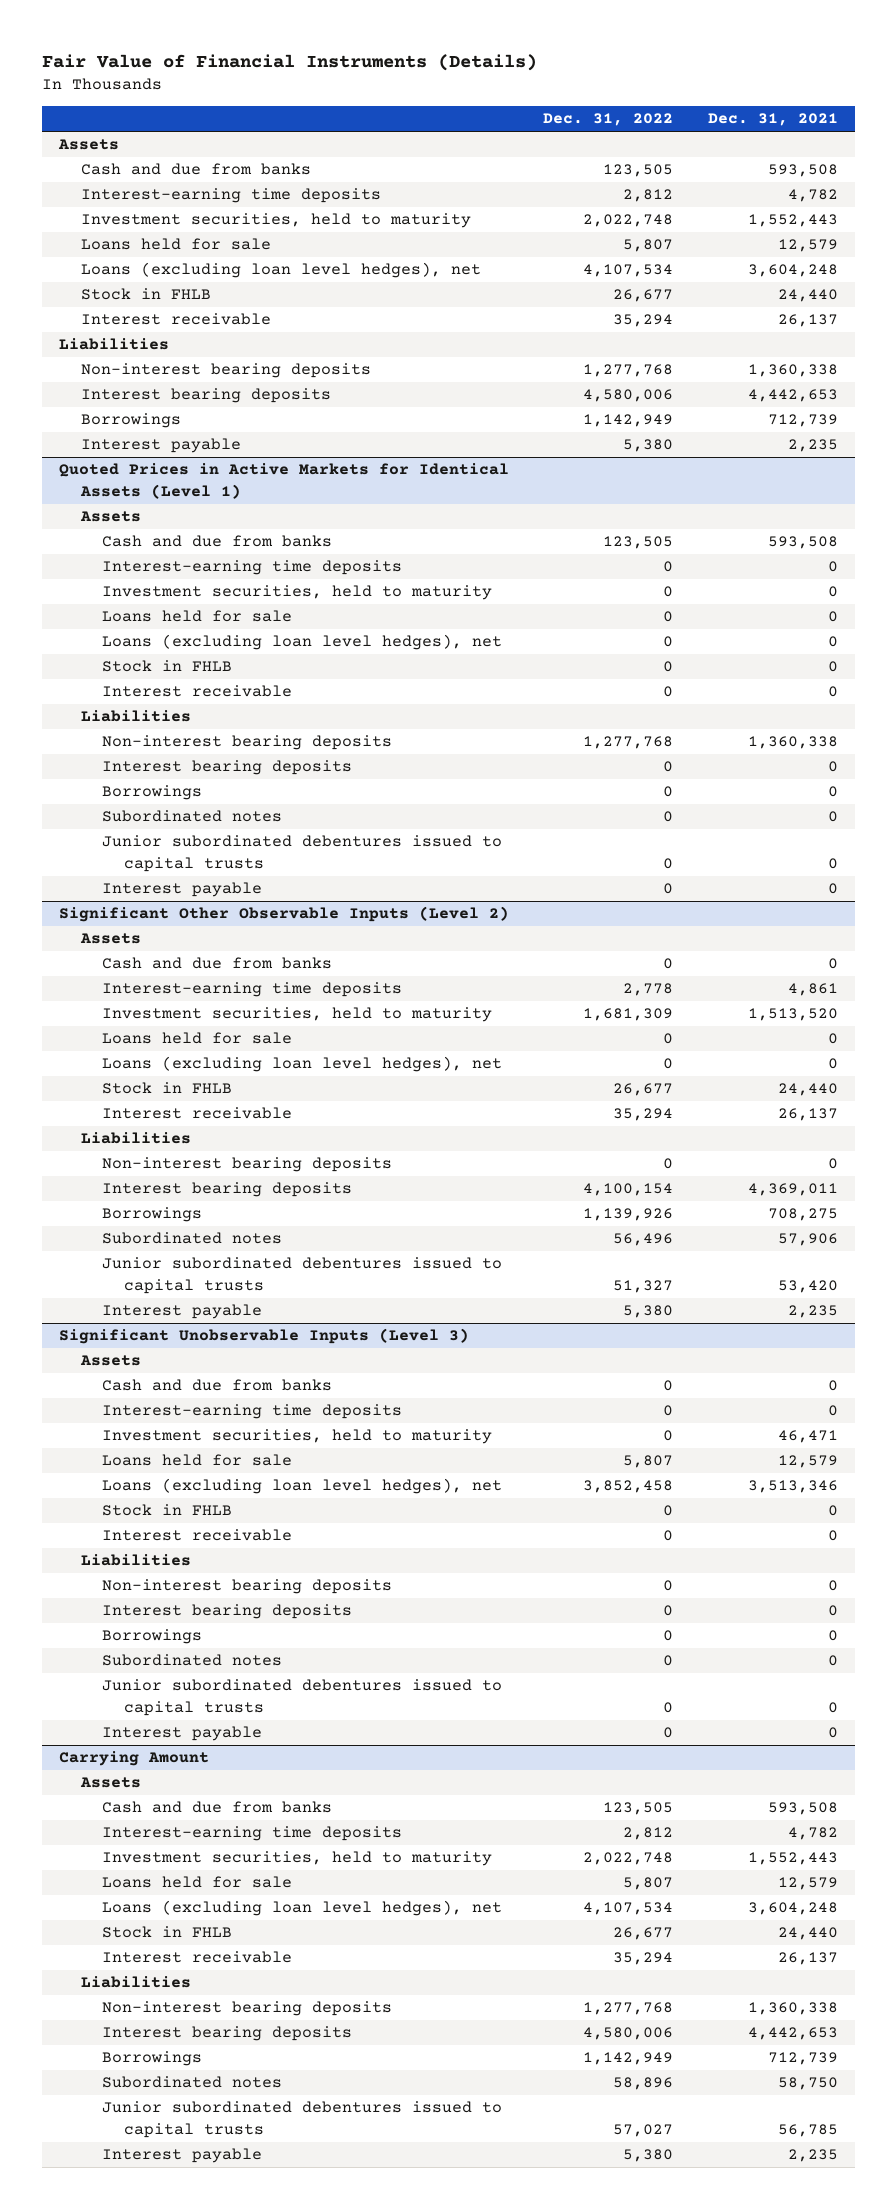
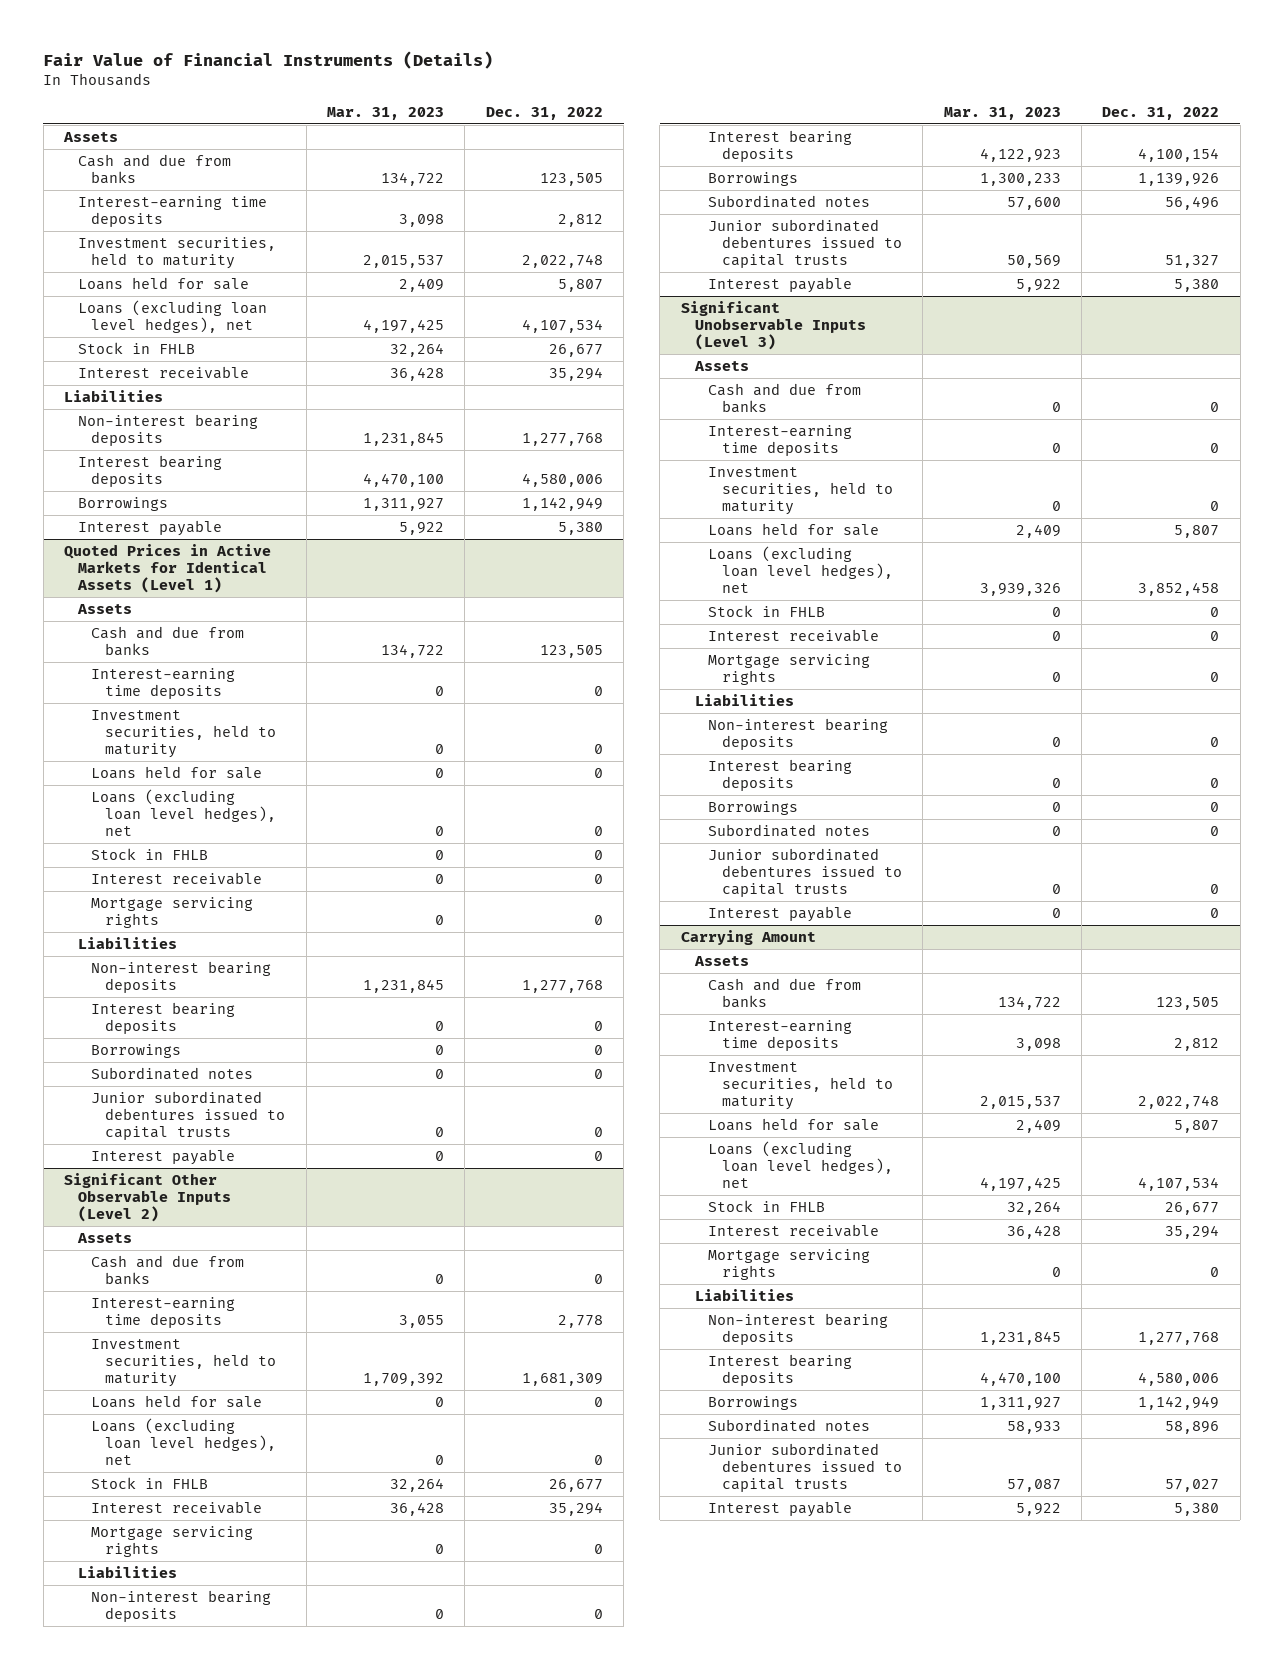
- | Dec. 31, 2022 | Dec. 31, 2021
+ | Mar. 31, 2023 | Dec. 31, 2022
@ Quoted Prices in Active Markets for Identical Assets (Level 1)
+ Mortgage servicing rights | 0 | 0
@ Significant Other Observable Inputs (Level 2)
+ Mortgage servicing rights | 0 | 0
@ Significant Unobservable Inputs (Level 3)
+ Mortgage servicing rights | 0 | 0
@ Carrying Amount
+ Mortgage servicing rights | 0 | 0

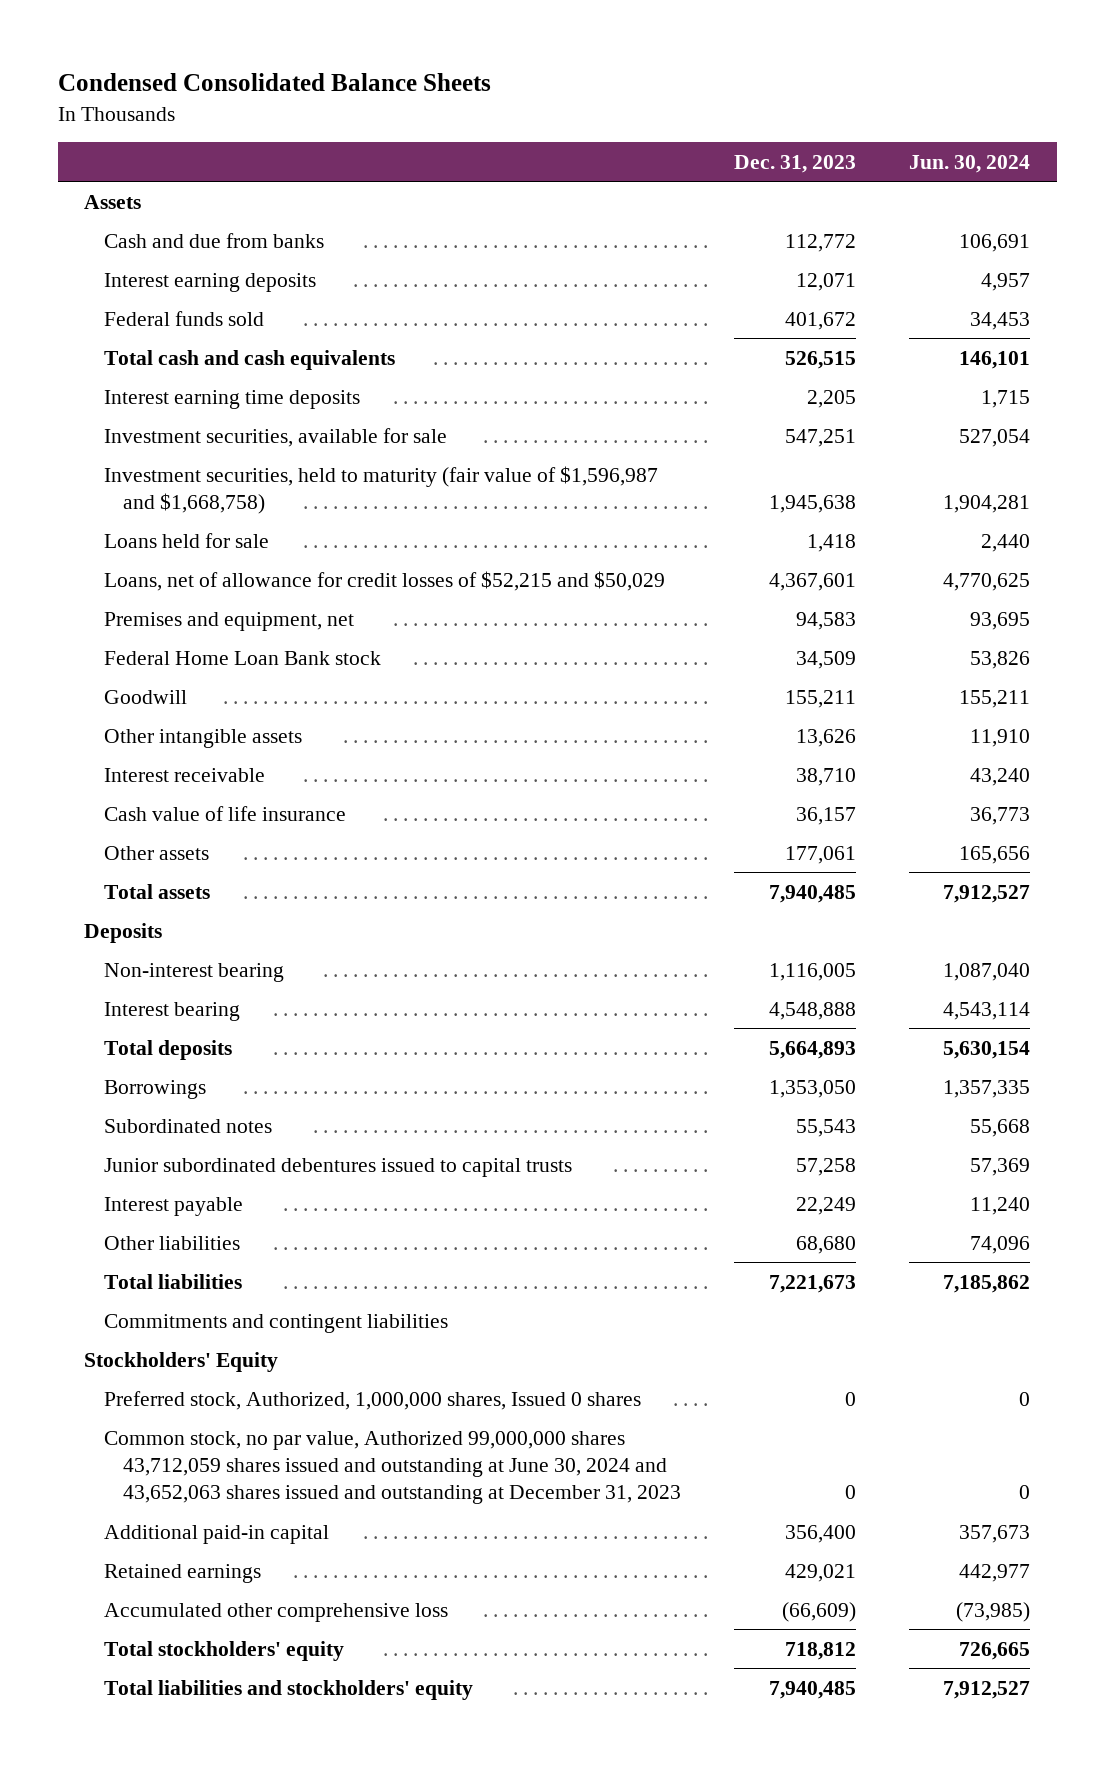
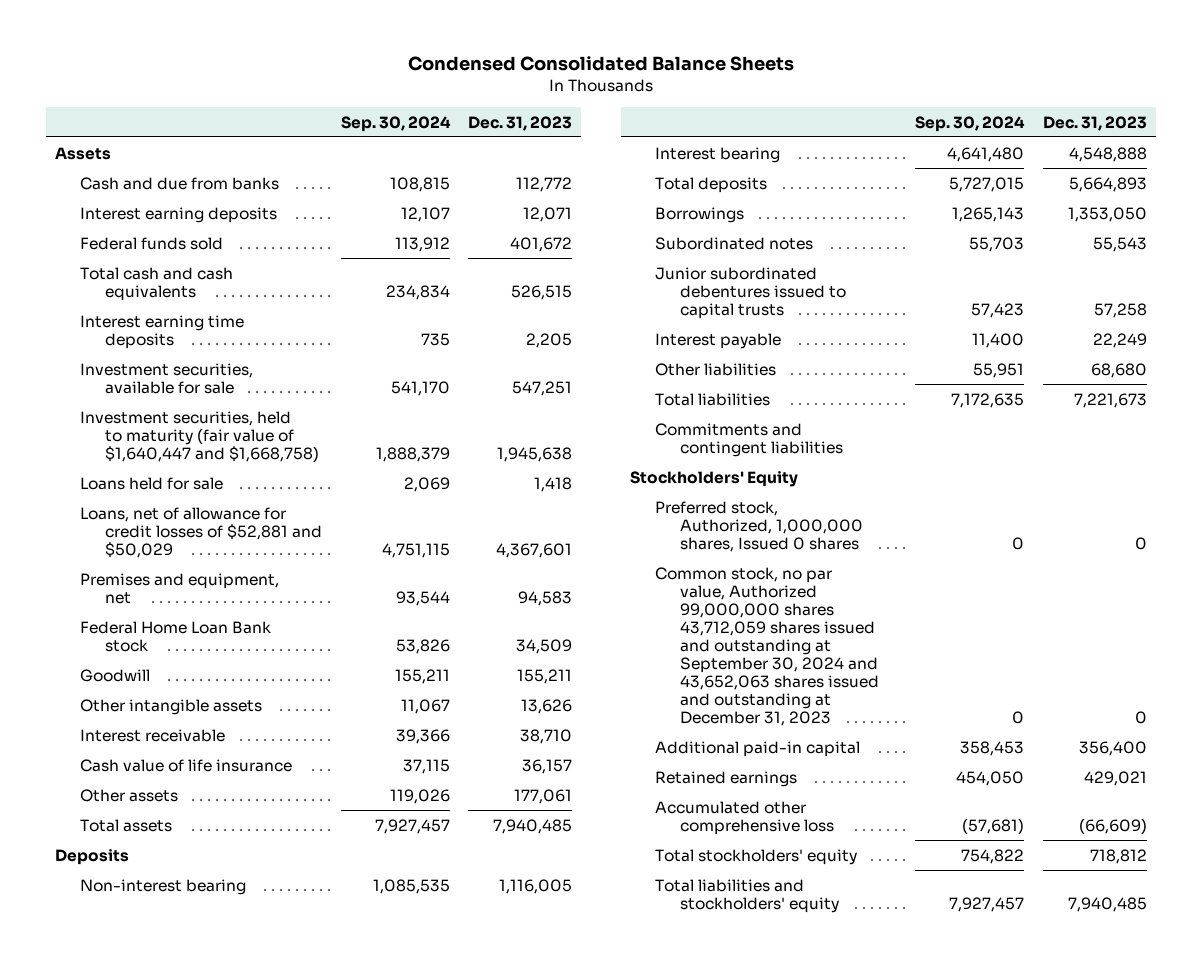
- | Dec. 31, 2023 | Jun. 30, 2024
+ | Sep. 30, 2024 | Dec. 31, 2023
- Investment securities, held to maturity (fair value of $1,596,987 and $1,668,758) | 1,945,638 | 1,904,281
+ Investment securities, held to maturity (fair value of $1,640,447 and $1,668,758) | 1,888,379 | 1,945,638
- Loans, net of allowance for credit losses of $52,215 and $50,029 | 4,367,601 | 4,770,625
+ Loans, net of allowance for credit losses of $52,881 and $50,029 | 4,751,115 | 4,367,601
- Common stock, no par value, Authorized 99,000,000 shares 43,712,059 shares issued and outstanding at June 30, 2024 and 43,652,063 shares issued and outstanding at December 31, 2023 | 0 | 0
+ Common stock, no par value, Authorized 99,000,000 shares 43,712,059 shares issued and outstanding at September 30, 2024 and 43,652,063 shares issued and outstanding at December 31, 2023 | 0 | 0

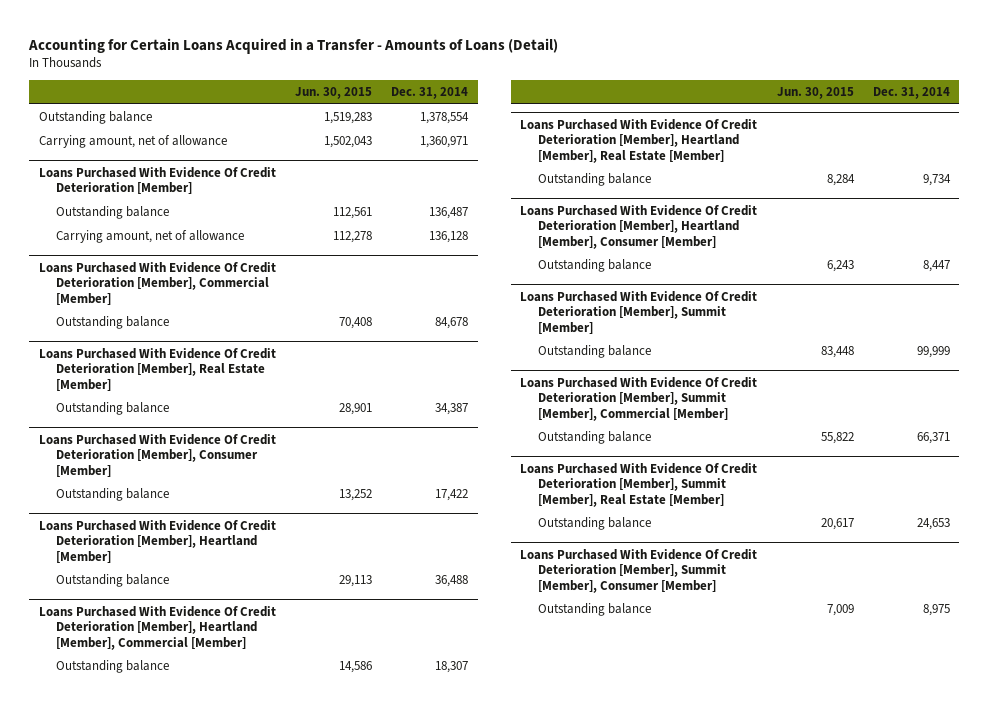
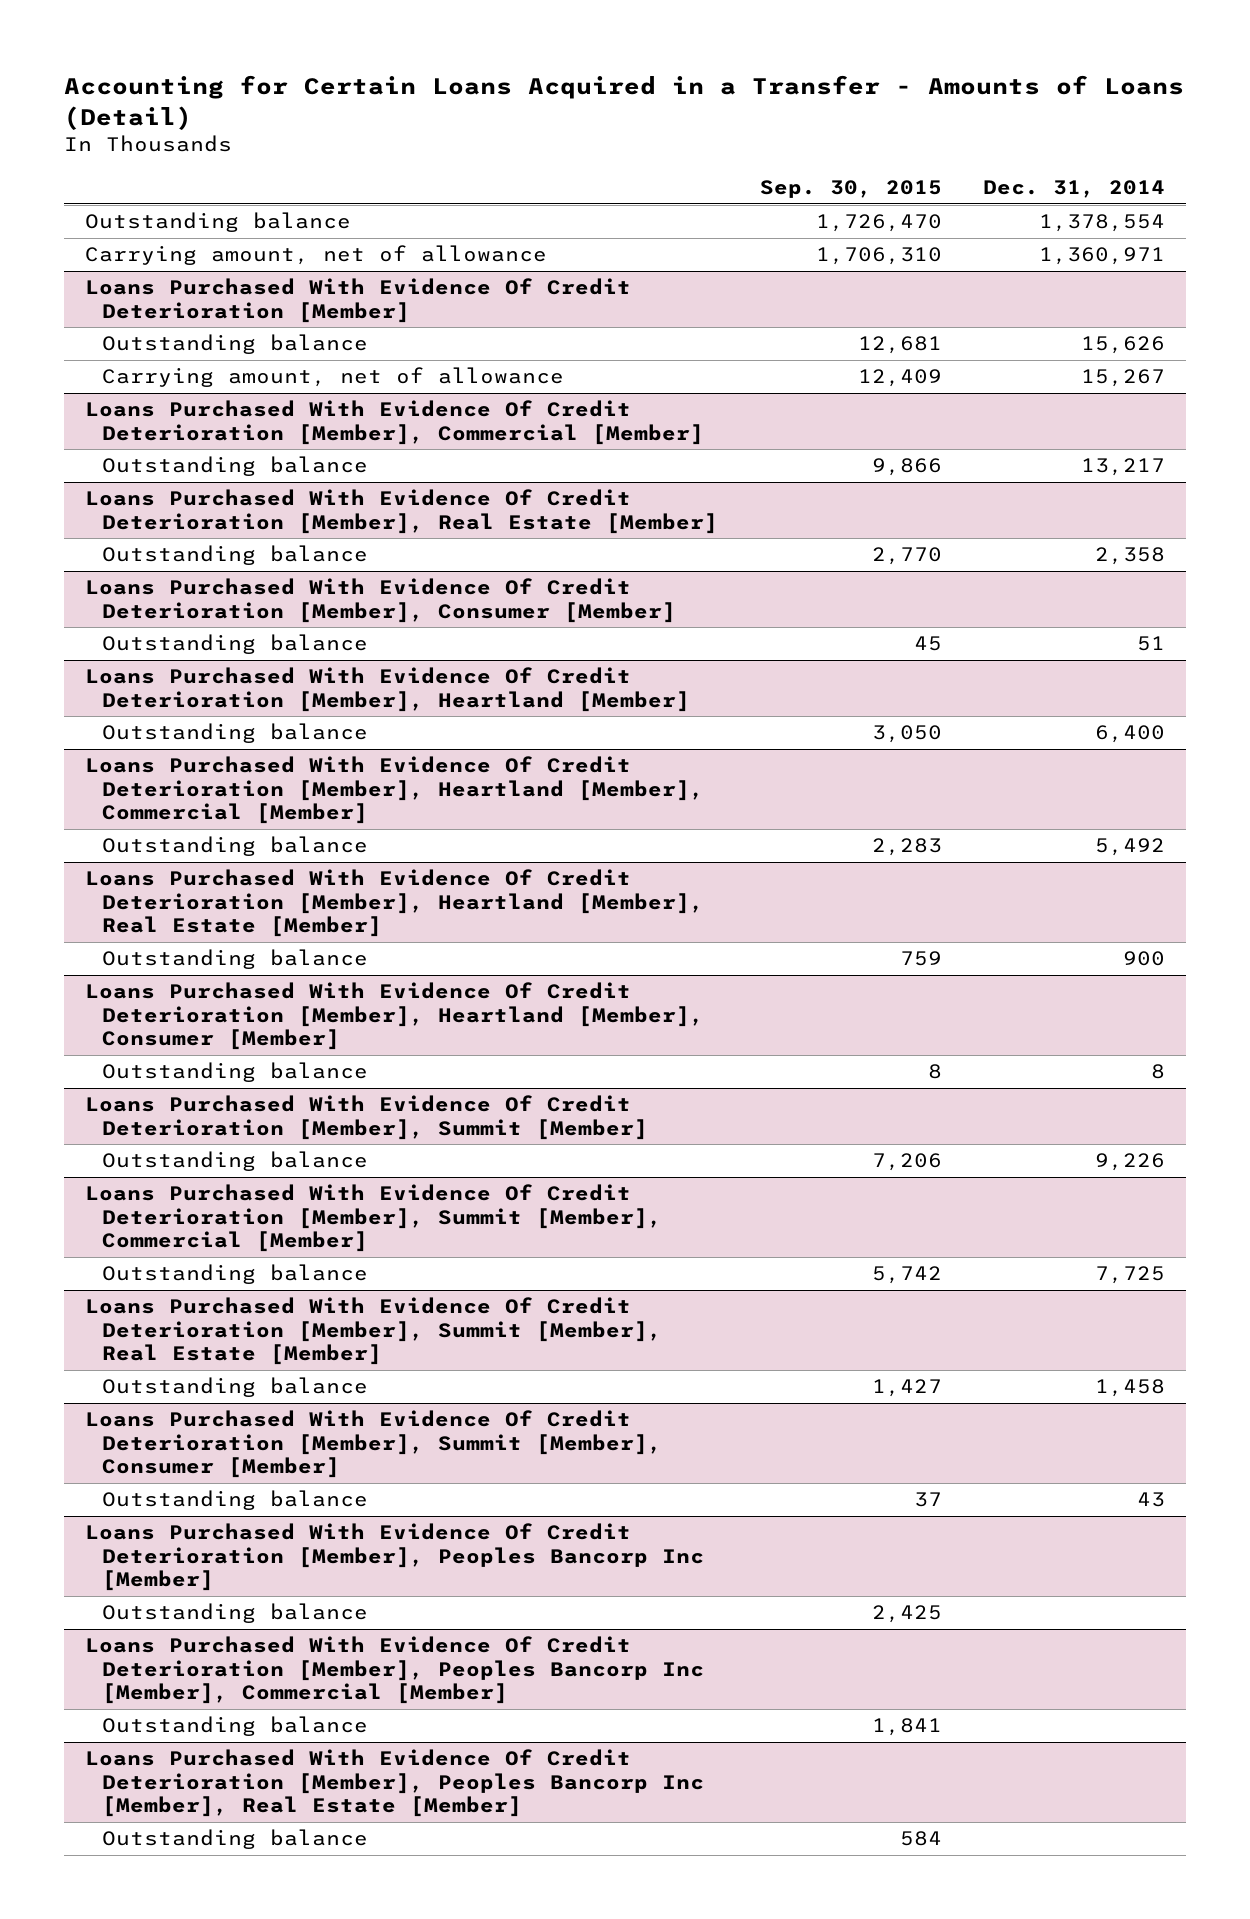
- | Jun. 30, 2015 | Dec. 31, 2014
+ | Sep. 30, 2015 | Dec. 31, 2014
@ Loans Purchased With Evidence Of Credit Deterioration [Member]
- Outstanding balance | 112,561 | 136,487
- Carrying amount, net of allowance | 112,278 | 136,128
+ Outstanding balance | 12,681 | 15,626
+ Carrying amount, net of allowance | 12,409 | 15,267
@ Loans Purchased With Evidence Of Credit Deterioration [Member], Commercial [Member]
- Outstanding balance | 70,408 | 84,678
+ Outstanding balance | 9,866 | 13,217
@ Loans Purchased With Evidence Of Credit Deterioration [Member], Real Estate [Member]
- Outstanding balance | 28,901 | 34,387
+ Outstanding balance | 2,770 | 2,358
@ Loans Purchased With Evidence Of Credit Deterioration [Member], Consumer [Member]
- Outstanding balance | 13,252 | 17,422
+ Outstanding balance | 45 | 51
@ Loans Purchased With Evidence Of Credit Deterioration [Member], Heartland [Member]
- Outstanding balance | 29,113 | 36,488
+ Outstanding balance | 3,050 | 6,400
@ Loans Purchased With Evidence Of Credit Deterioration [Member], Heartland [Member], Commercial [Member]
- Outstanding balance | 14,586 | 18,307
+ Outstanding balance | 2,283 | 5,492
@ Loans Purchased With Evidence Of Credit Deterioration [Member], Heartland [Member], Real Estate [Member]
- Outstanding balance | 8,284 | 9,734
+ Outstanding balance | 759 | 900
@ Loans Purchased With Evidence Of Credit Deterioration [Member], Heartland [Member], Consumer [Member]
- Outstanding balance | 6,243 | 8,447
+ Outstanding balance | 8 | 8
@ Loans Purchased With Evidence Of Credit Deterioration [Member], Summit [Member]
- Outstanding balance | 83,448 | 99,999
+ Outstanding balance | 7,206 | 9,226
@ Loans Purchased With Evidence Of Credit Deterioration [Member], Summit [Member], Commercial [Member]
- Outstanding balance | 55,822 | 66,371
+ Outstanding balance | 5,742 | 7,725
@ Loans Purchased With Evidence Of Credit Deterioration [Member], Summit [Member], Real Estate [Member]
- Outstanding balance | 20,617 | 24,653
+ Outstanding balance | 1,427 | 1,458
@ Loans Purchased With Evidence Of Credit Deterioration [Member], Summit [Member], Consumer [Member]
- Outstanding balance | 7,009 | 8,975
+ Outstanding balance | 37 | 43
+ Loans Purchased With Evidence Of Credit Deterioration [Member], Peoples Bancorp Inc [Member]
+ Outstanding balance | 2,425 |
+ Loans Purchased With Evidence Of Credit Deterioration [Member], Peoples Bancorp Inc [Member], Commercial [Member]
+ Outstanding balance | 1,841 |
+ Loans Purchased With Evidence Of Credit Deterioration [Member], Peoples Bancorp Inc [Member], Real Estate [Member]
+ Outstanding balance | 584 |

